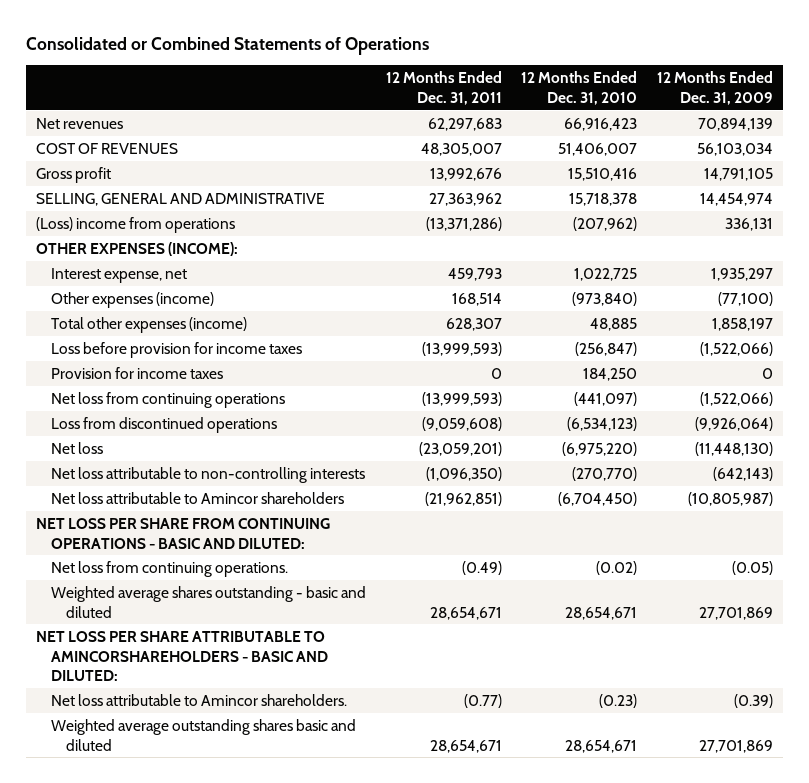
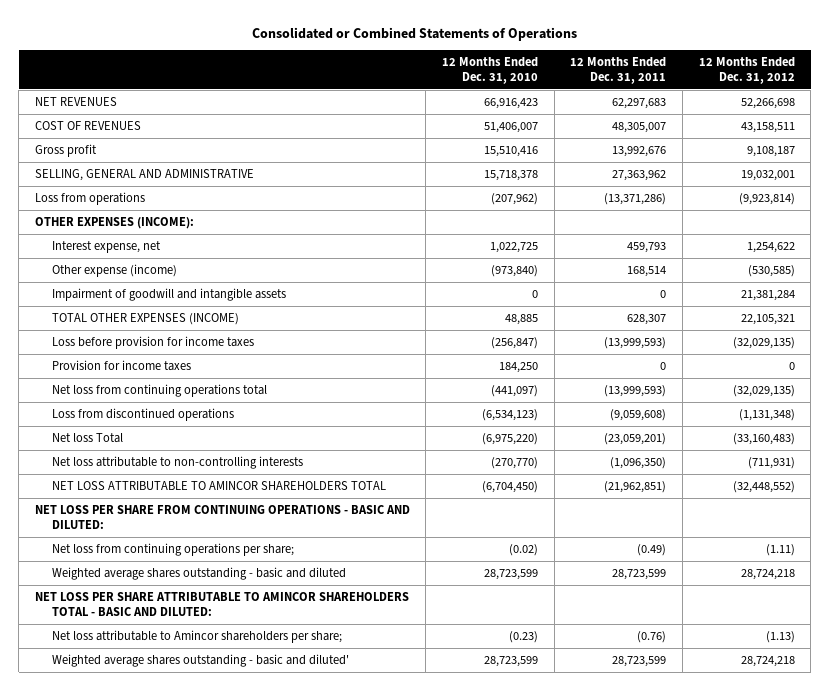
- | 12 Months Ended Dec. 31, 2011 | 12 Months Ended Dec. 31, 2010 | 12 Months Ended Dec. 31, 2009
+ | 12 Months Ended Dec. 31, 2010 | 12 Months Ended Dec. 31, 2011 | 12 Months Ended Dec. 31, 2012
- Net revenues | 62,297,683 | 66,916,423 | 70,894,139
+ NET REVENUES | 66,916,423 | 62,297,683 | 52,266,698
- (Loss) income from operations | (13,371,286) | (207,962) | 336,131
+ Loss from operations | (207,962) | (13,371,286) | (9,923,814)
- Other expenses (income) | 168,514 | (973,840) | (77,100)
- Total other expenses (income) | 628,307 | 48,885 | 1,858,197
+ Other expense (income) | (973,840) | 168,514 | (530,585)
+ Impairment of goodwill and intangible assets | 0 | 0 | 21,381,284
+ TOTAL OTHER EXPENSES (INCOME) | 48,885 | 628,307 | 22,105,321
- Net loss from continuing operations | (13,999,593) | (441,097) | (1,522,066)
+ Net loss from continuing operations total | (441,097) | (13,999,593) | (32,029,135)
- Net loss | (23,059,201) | (6,975,220) | (11,448,130)
+ Net loss Total | (6,975,220) | (23,059,201) | (33,160,483)
- Net loss attributable to Amincor shareholders | (21,962,851) | (6,704,450) | (10,805,987)
+ NET LOSS ATTRIBUTABLE TO AMINCOR SHAREHOLDERS TOTAL | (6,704,450) | (21,962,851) | (32,448,552)
- Net loss from continuing operations. | (0.49) | (0.02) | (0.05)
- Weighted average shares outstanding - basic and diluted | 28,654,671 | 28,654,671 | 27,701,869
- NET LOSS PER SHARE ATTRIBUTABLE TO AMINCORSHAREHOLDERS - BASIC AND DILUTED:
- Net loss attributable to Amincor shareholders. | (0.77) | (0.23) | (0.39)
- Weighted average outstanding shares basic and diluted | 28,654,671 | 28,654,671 | 27,701,869
+ Net loss from continuing operations per share; | (0.02) | (0.49) | (1.11)
+ Weighted average shares outstanding - basic and diluted | 28,723,599 | 28,723,599 | 28,724,218
+ NET LOSS PER SHARE ATTRIBUTABLE TO AMINCOR SHAREHOLDERS TOTAL - BASIC AND DILUTED:
+ Net loss attributable to Amincor shareholders per share; | (0.23) | (0.76) | (1.13)
+ Weighted average shares outstanding - basic and diluted' | 28,723,599 | 28,723,599 | 28,724,218

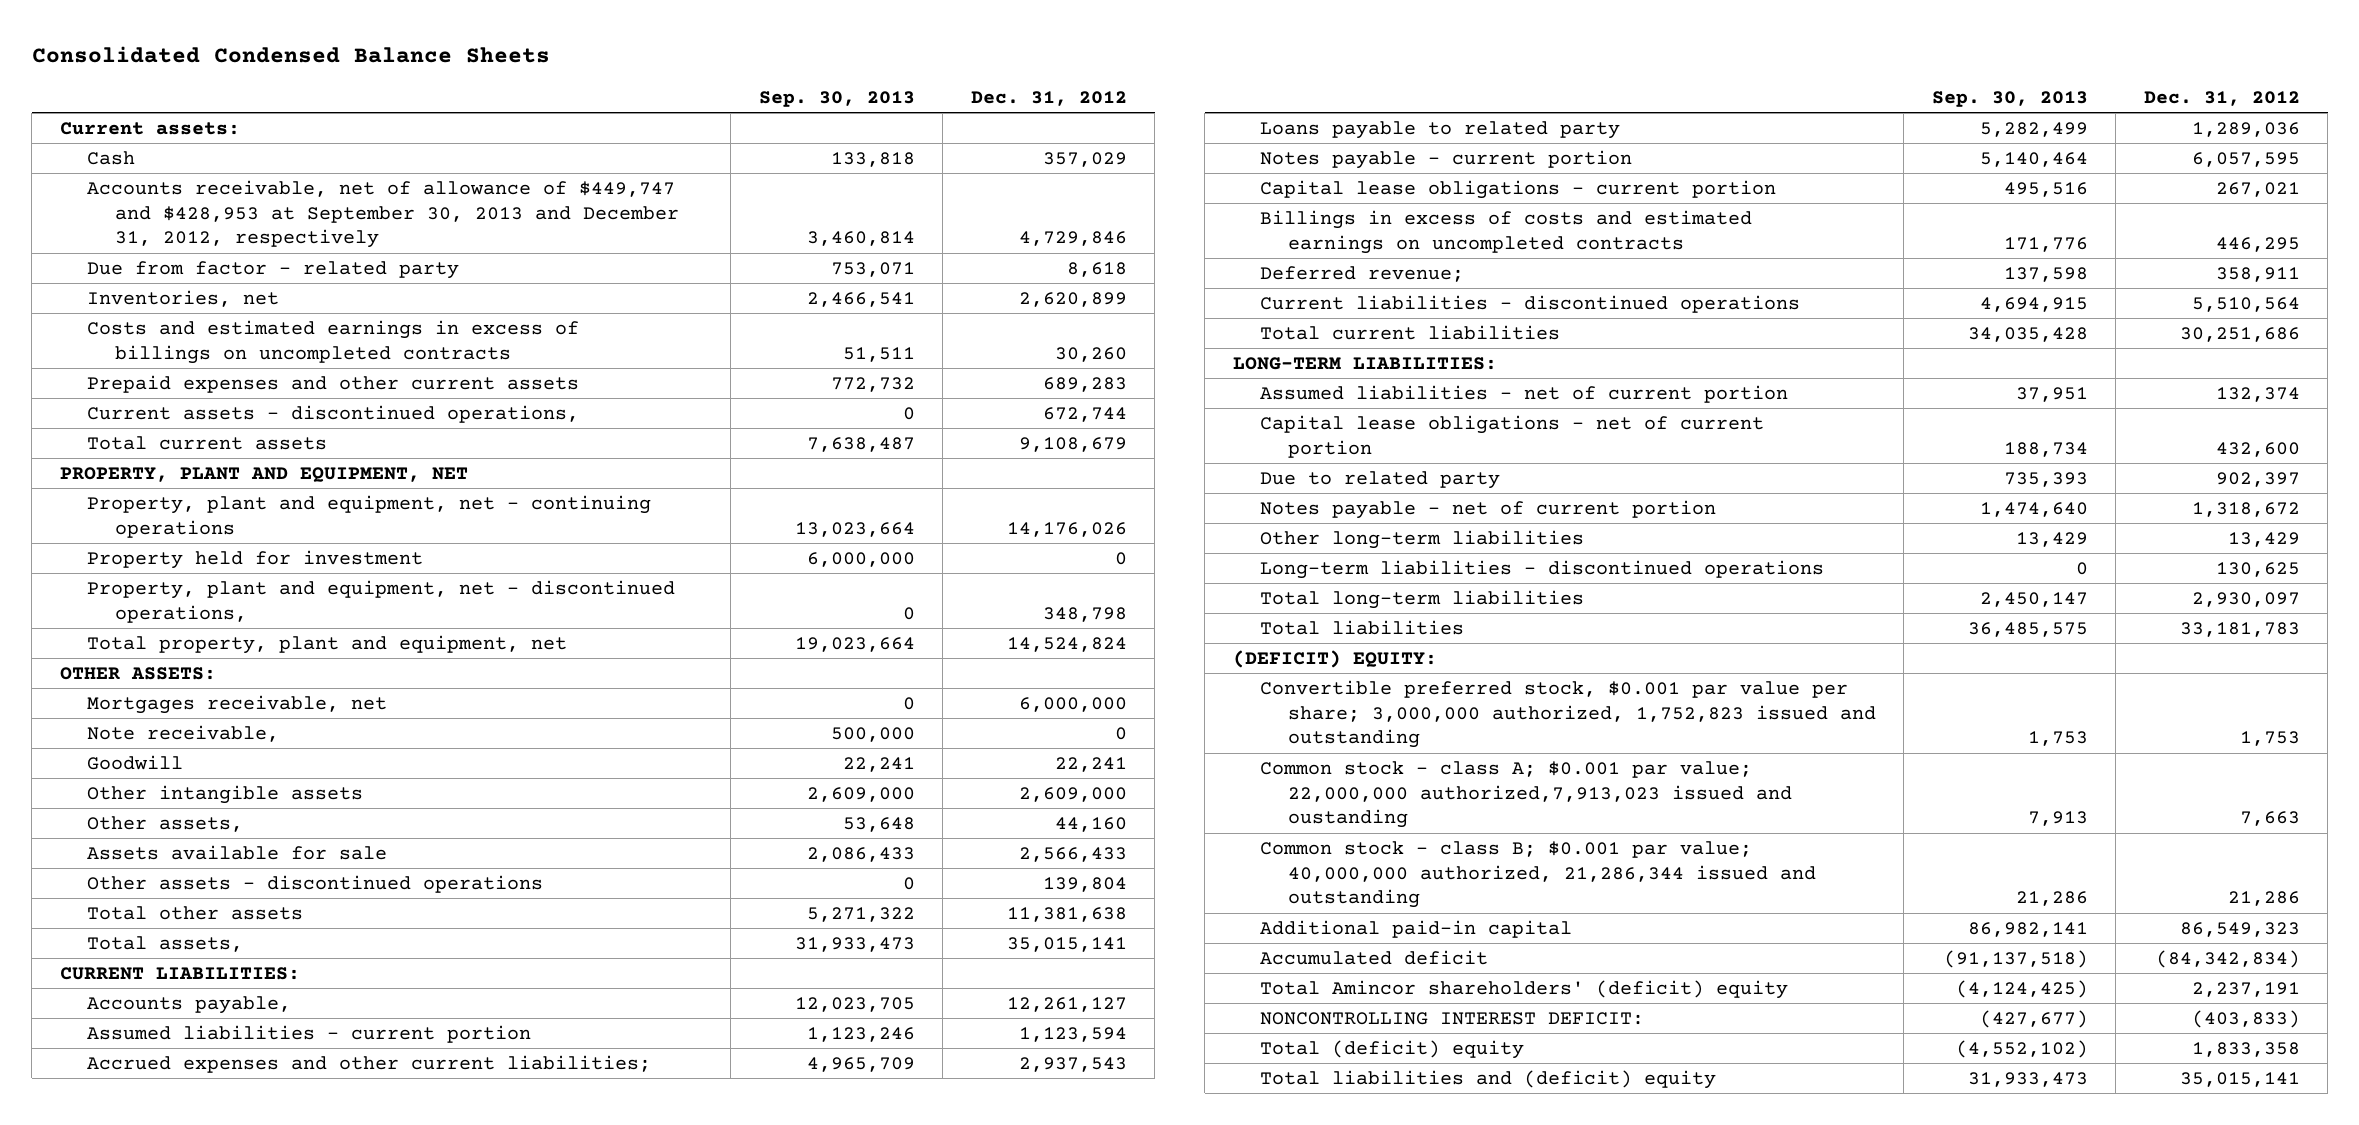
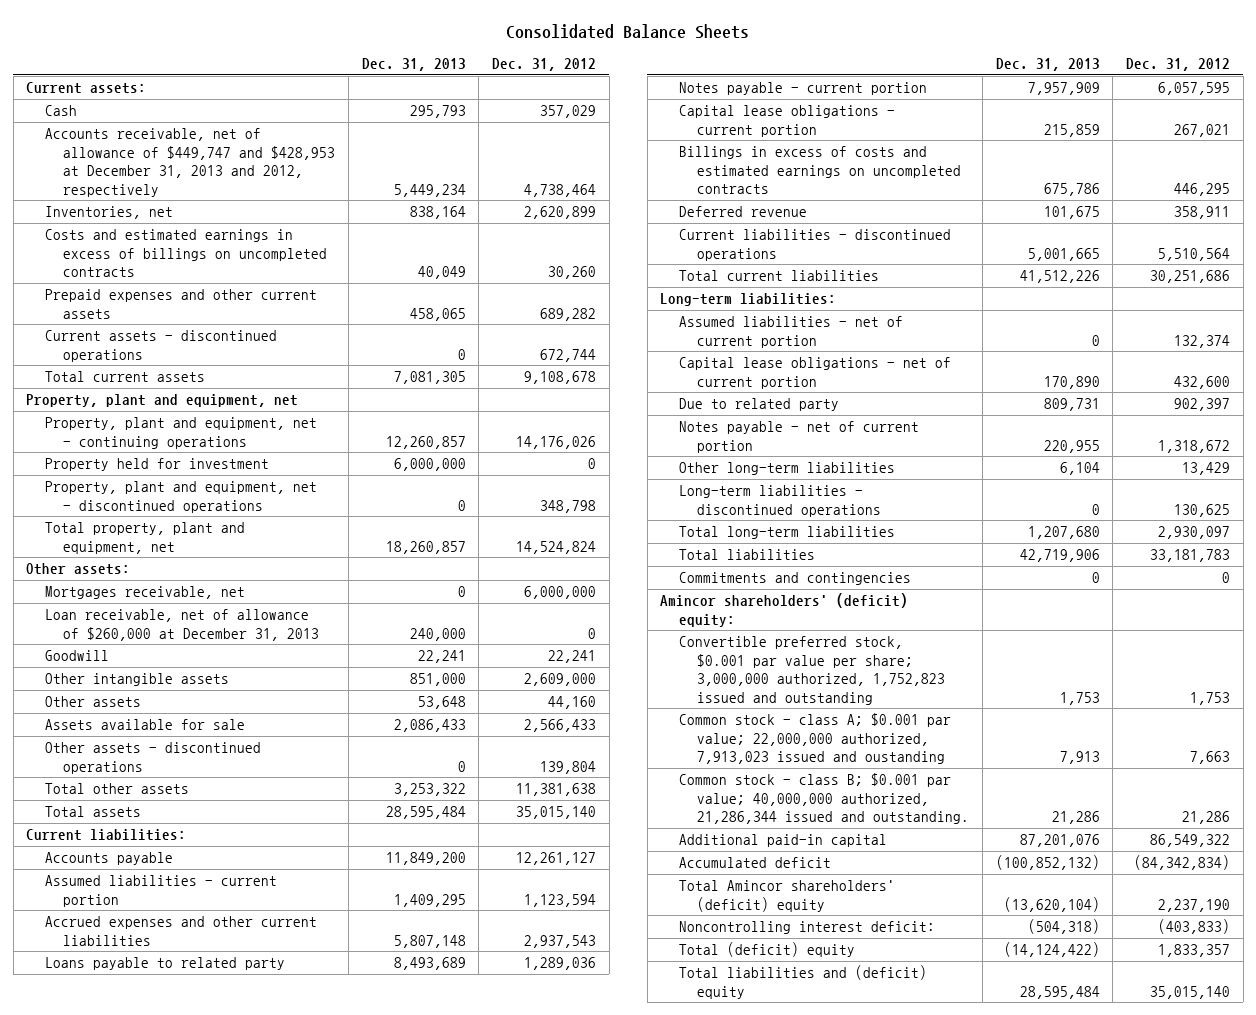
- Consolidated Condensed Balance Sheets
+ Consolidated Balance Sheets
- | Sep. 30, 2013 | Dec. 31, 2012
+ | Dec. 31, 2013 | Dec. 31, 2012
- Accounts receivable, net of allowance of $449,747 and $428,953 at September 30, 2013 and December 31, 2012, respectively | 3,460,814 | 4,729,846
- Due from factor - related party | 753,071 | 8,618
+ Accounts receivable, net of allowance of $449,747 and $428,953 at December 31, 2013 and 2012, respectively | 5,449,234 | 4,738,464
- Prepaid expenses and other current assets | 772,732 | 689,283
- Current assets - discontinued operations, | 0 | 672,744
- Total current assets | 7,638,487 | 9,108,679
- PROPERTY, PLANT AND EQUIPMENT, NET
+ Prepaid expenses and other current assets | 458,065 | 689,282
+ Current assets - discontinued operations | 0 | 672,744
+ Total current assets | 7,081,305 | 9,108,678
+ Property, plant and equipment, net
- Property, plant and equipment, net - discontinued operations, | 0 | 348,798
+ Property, plant and equipment, net - discontinued operations | 0 | 348,798
- OTHER ASSETS:
+ Other assets:
- Note receivable, | 500,000 | 0
+ Loan receivable, net of allowance of $260,000 at December 31, 2013 | 240,000 | 0
- Other assets, | 53,648 | 44,160
+ Other assets | 53,648 | 44,160
- Total assets, | 31,933,473 | 35,015,141
- CURRENT LIABILITIES:
- Accounts payable, | 12,023,705 | 12,261,127
+ Total assets | 28,595,484 | 35,015,140
+ Current liabilities:
+ Accounts payable | 11,849,200 | 12,261,127
- Accrued expenses and other current liabilities; | 4,965,709 | 2,937,543
+ Accrued expenses and other current liabilities | 5,807,148 | 2,937,543
- Deferred revenue; | 137,598 | 358,911
+ Deferred revenue | 101,675 | 358,911
- LONG-TERM LIABILITIES:
+ Long-term liabilities:
- (DEFICIT) EQUITY:
+ Commitments and contingencies | 0 | 0
+ Amincor shareholders' (deficit) equity:
- Common stock - class A; $0.001 par value; 22,000,000 authorized,7,913,023 issued and oustanding | 7,913 | 7,663
- Common stock - class B; $0.001 par value; 40,000,000 authorized, 21,286,344 issued and outstanding | 21,286 | 21,286
- Additional paid-in capital | 86,982,141 | 86,549,323
+ Common stock - class A; $0.001 par value; 22,000,000 authorized, 7,913,023 issued and oustanding | 7,913 | 7,663
+ Common stock - class B; $0.001 par value; 40,000,000 authorized, 21,286,344 issued and outstanding. | 21,286 | 21,286
+ Additional paid-in capital | 87,201,076 | 86,549,322
- Total Amincor shareholders' (deficit) equity | (4,124,425) | 2,237,191
- NONCONTROLLING INTEREST DEFICIT: | (427,677) | (403,833)
- Total (deficit) equity | (4,552,102) | 1,833,358
- Total liabilities and (deficit) equity | 31,933,473 | 35,015,141
+ Total Amincor shareholders' (deficit) equity | (13,620,104) | 2,237,190
+ Noncontrolling interest deficit: | (504,318) | (403,833)
+ Total (deficit) equity | (14,124,422) | 1,833,357
+ Total liabilities and (deficit) equity | 28,595,484 | 35,015,140

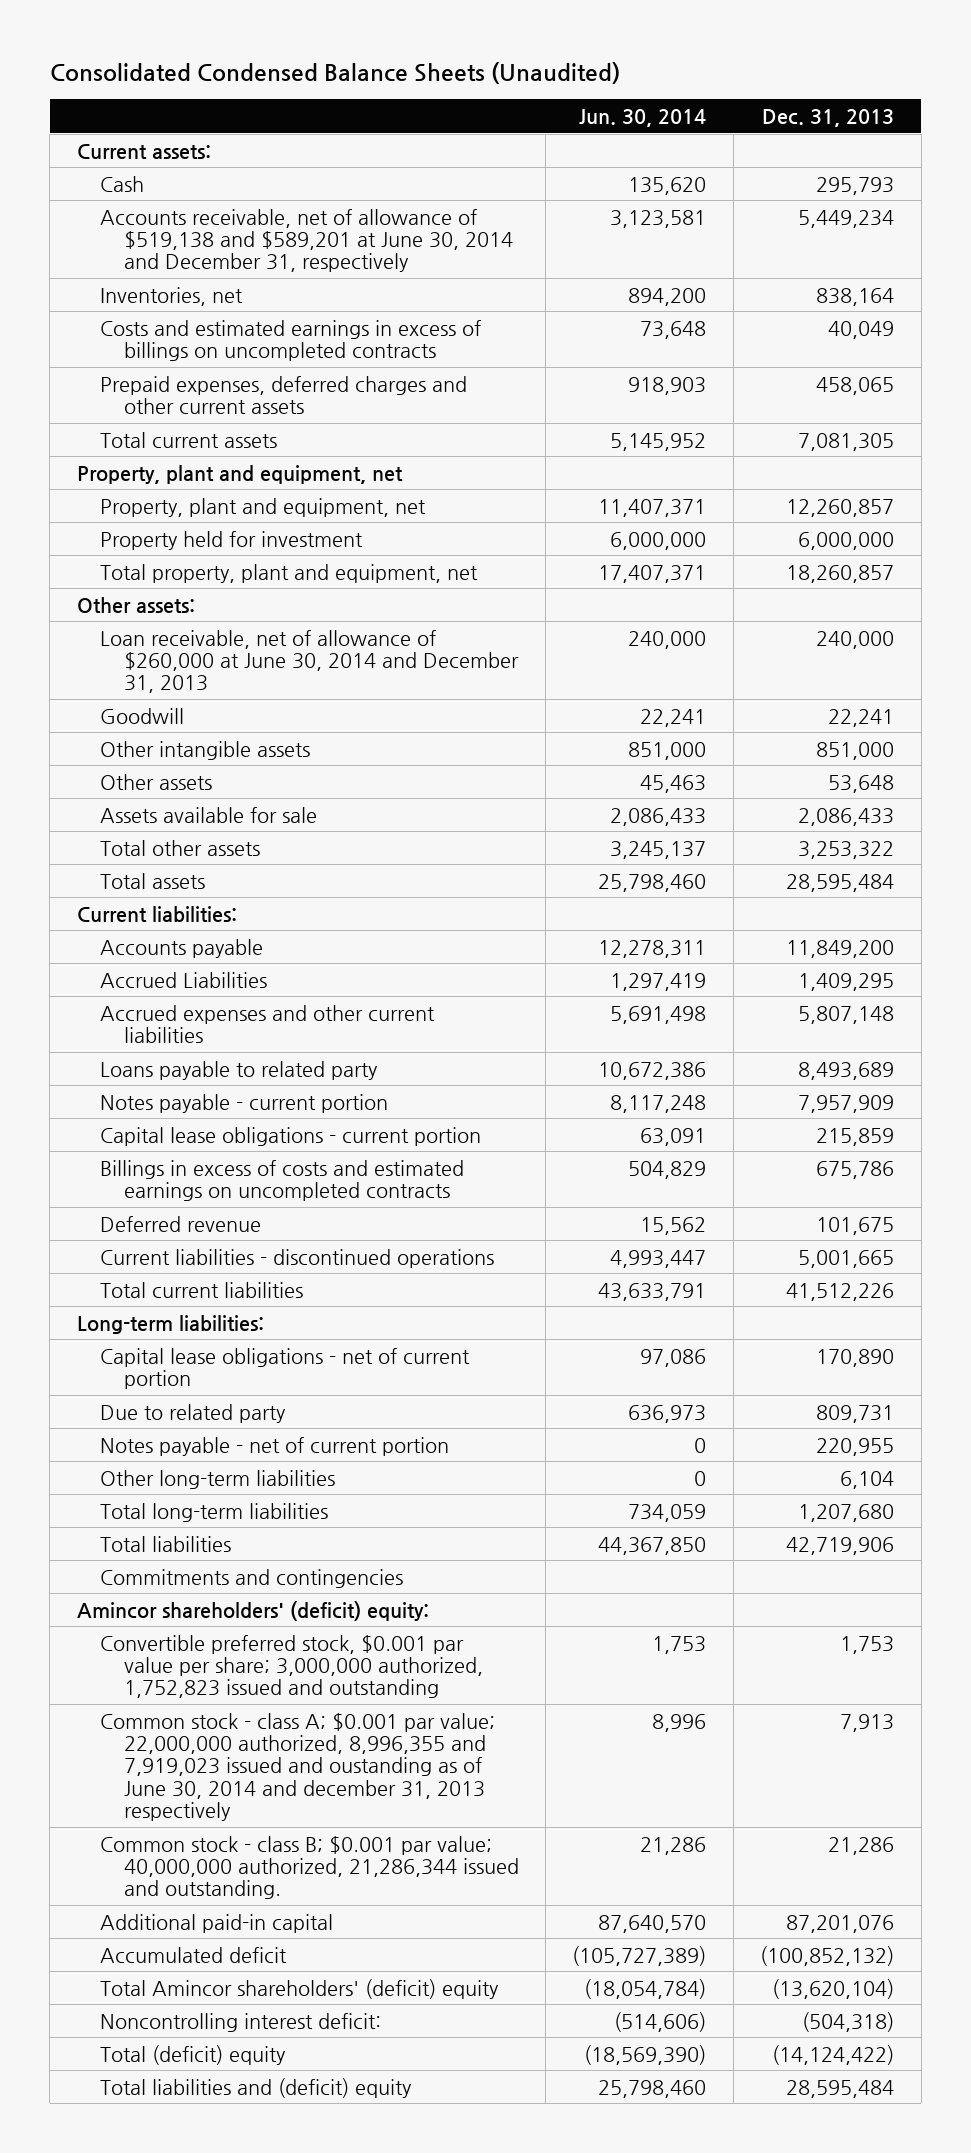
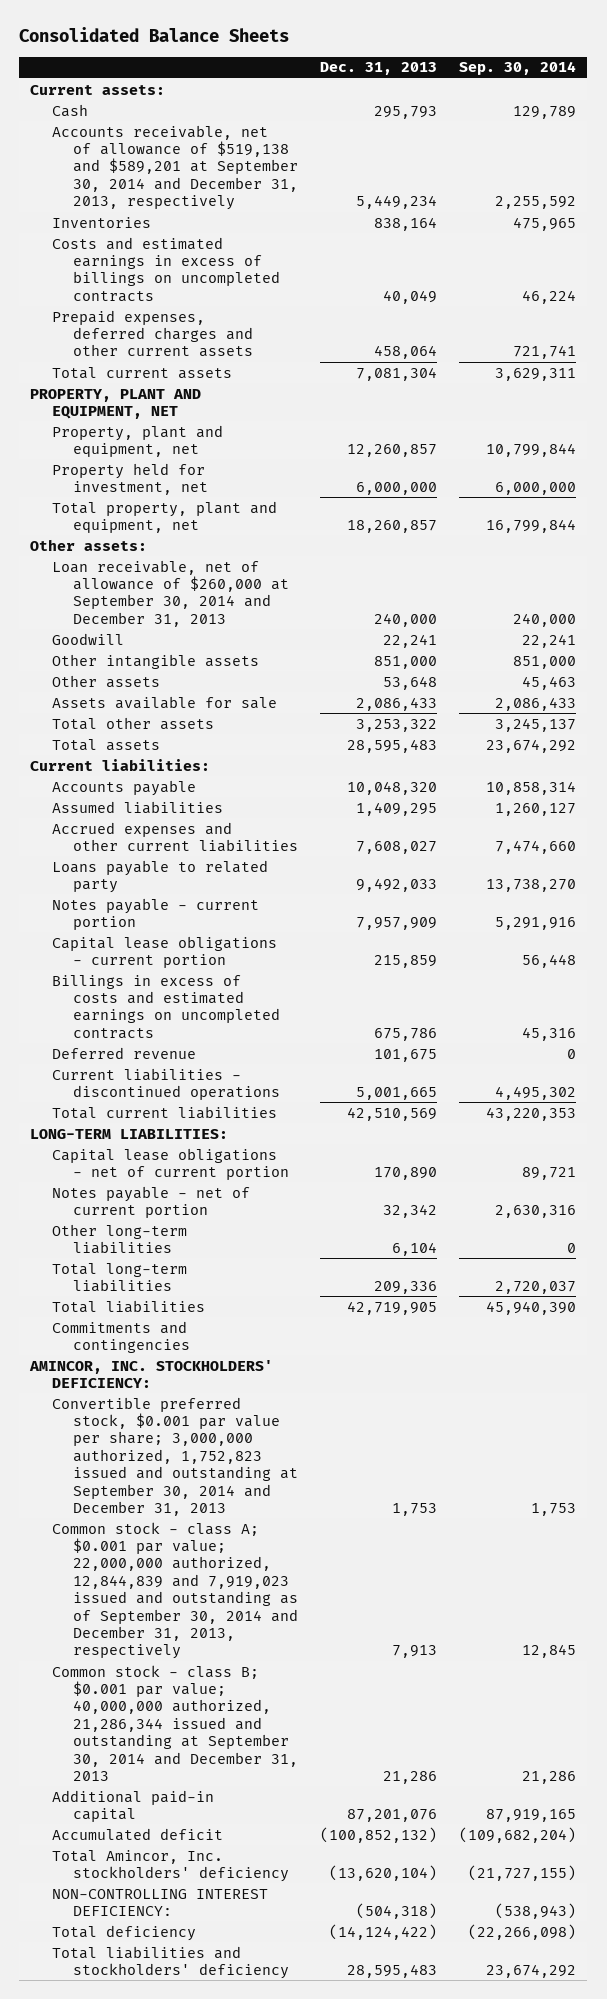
- Consolidated Condensed Balance Sheets (Unaudited)
+ Consolidated Balance Sheets
- | Jun. 30, 2014 | Dec. 31, 2013
+ | Dec. 31, 2013 | Sep. 30, 2014
- Accounts receivable, net of allowance of $519,138 and $589,201 at June 30, 2014 and December 31, respectively | 3,123,581 | 5,449,234
- Inventories, net | 894,200 | 838,164
+ Accounts receivable, net of allowance of $519,138 and $589,201 at September 30, 2014 and December 31, 2013, respectively | 5,449,234 | 2,255,592
+ Inventories | 838,164 | 475,965
- Prepaid expenses, deferred charges and other current assets | 918,903 | 458,065
- Total current assets | 5,145,952 | 7,081,305
- Property, plant and equipment, net
+ Prepaid expenses, deferred charges and other current assets | 458,064 | 721,741
+ Total current assets | 7,081,304 | 3,629,311
+ PROPERTY, PLANT AND EQUIPMENT, NET
- Property held for investment | 6,000,000 | 6,000,000
+ Property held for investment, net | 6,000,000 | 6,000,000
- Loan receivable, net of allowance of $260,000 at June 30, 2014 and December 31, 2013 | 240,000 | 240,000
+ Loan receivable, net of allowance of $260,000 at September 30, 2014 and December 31, 2013 | 240,000 | 240,000
- Total assets | 25,798,460 | 28,595,484
+ Total assets | 28,595,483 | 23,674,292
- Accounts payable | 12,278,311 | 11,849,200
- Accrued Liabilities | 1,297,419 | 1,409,295
- Accrued expenses and other current liabilities | 5,691,498 | 5,807,148
- Loans payable to related party | 10,672,386 | 8,493,689
+ Accounts payable | 10,048,320 | 10,858,314
+ Assumed liabilities | 1,409,295 | 1,260,127
+ Accrued expenses and other current liabilities | 7,608,027 | 7,474,660
+ Loans payable to related party | 9,492,033 | 13,738,270
- Total current liabilities | 43,633,791 | 41,512,226
- Long-term liabilities:
+ Total current liabilities | 42,510,569 | 43,220,353
+ LONG-TERM LIABILITIES:
- Due to related party | 636,973 | 809,731
- Notes payable - net of current portion | 0 | 220,955
+ Notes payable - net of current portion | 32,342 | 2,630,316
- Total long-term liabilities | 734,059 | 1,207,680
- Total liabilities | 44,367,850 | 42,719,906
+ Total long-term liabilities | 209,336 | 2,720,037
+ Total liabilities | 42,719,905 | 45,940,390
- Amincor shareholders' (deficit) equity:
- Convertible preferred stock, $0.001 par value per share; 3,000,000 authorized, 1,752,823 issued and outstanding | 1,753 | 1,753
- Common stock - class A; $0.001 par value; 22,000,000 authorized, 8,996,355 and 7,919,023 issued and oustanding as of June 30, 2014 and december 31, 2013 respectively | 8,996 | 7,913
- Common stock - class B; $0.001 par value; 40,000,000 authorized, 21,286,344 issued and outstanding. | 21,286 | 21,286
+ AMINCOR, INC. STOCKHOLDERS' DEFICIENCY:
+ Convertible preferred stock, $0.001 par value per share; 3,000,000 authorized, 1,752,823 issued and outstanding at September 30, 2014 and December 31, 2013 | 1,753 | 1,753
+ Common stock - class A; $0.001 par value; 22,000,000 authorized, 12,844,839 and 7,919,023 issued and outstanding as of September 30, 2014 and December 31, 2013, respectively | 7,913 | 12,845
+ Common stock - class B; $0.001 par value; 40,000,000 authorized, 21,286,344 issued and outstanding at September 30, 2014 and December 31, 2013 | 21,286 | 21,286
- Total Amincor shareholders' (deficit) equity | (18,054,784) | (13,620,104)
- Noncontrolling interest deficit: | (514,606) | (504,318)
- Total (deficit) equity | (18,569,390) | (14,124,422)
- Total liabilities and (deficit) equity | 25,798,460 | 28,595,484
+ Total Amincor, Inc. stockholders' deficiency | (13,620,104) | (21,727,155)
+ NON-CONTROLLING INTEREST DEFICIENCY: | (504,318) | (538,943)
+ Total deficiency | (14,124,422) | (22,266,098)
+ Total liabilities and stockholders' deficiency | 28,595,483 | 23,674,292

